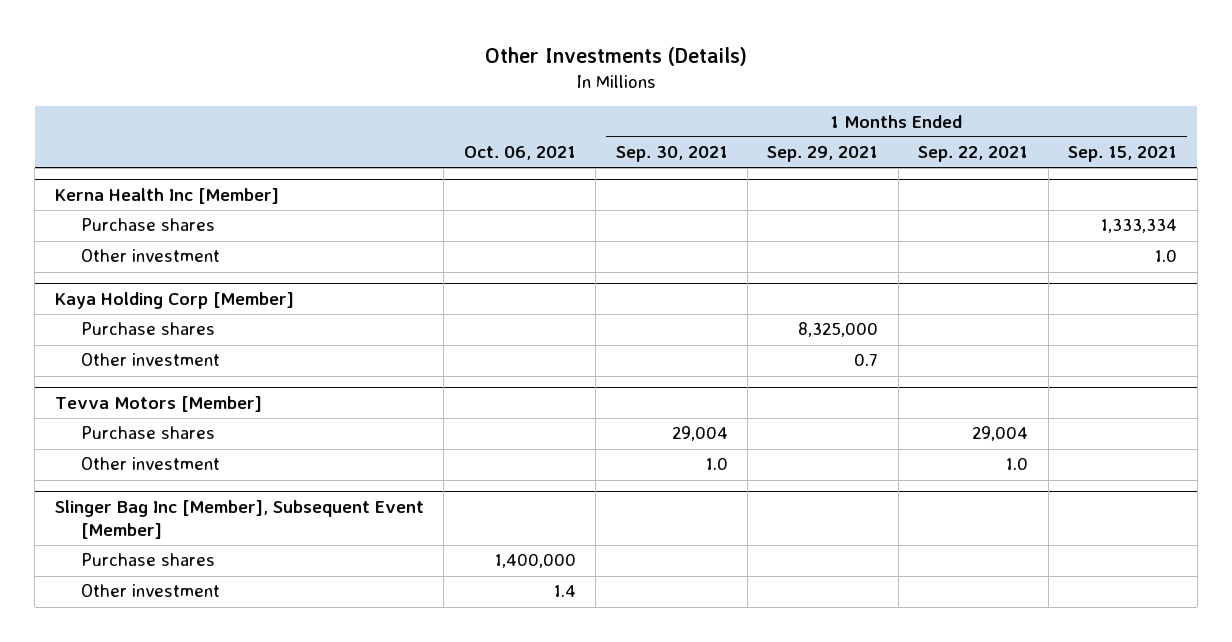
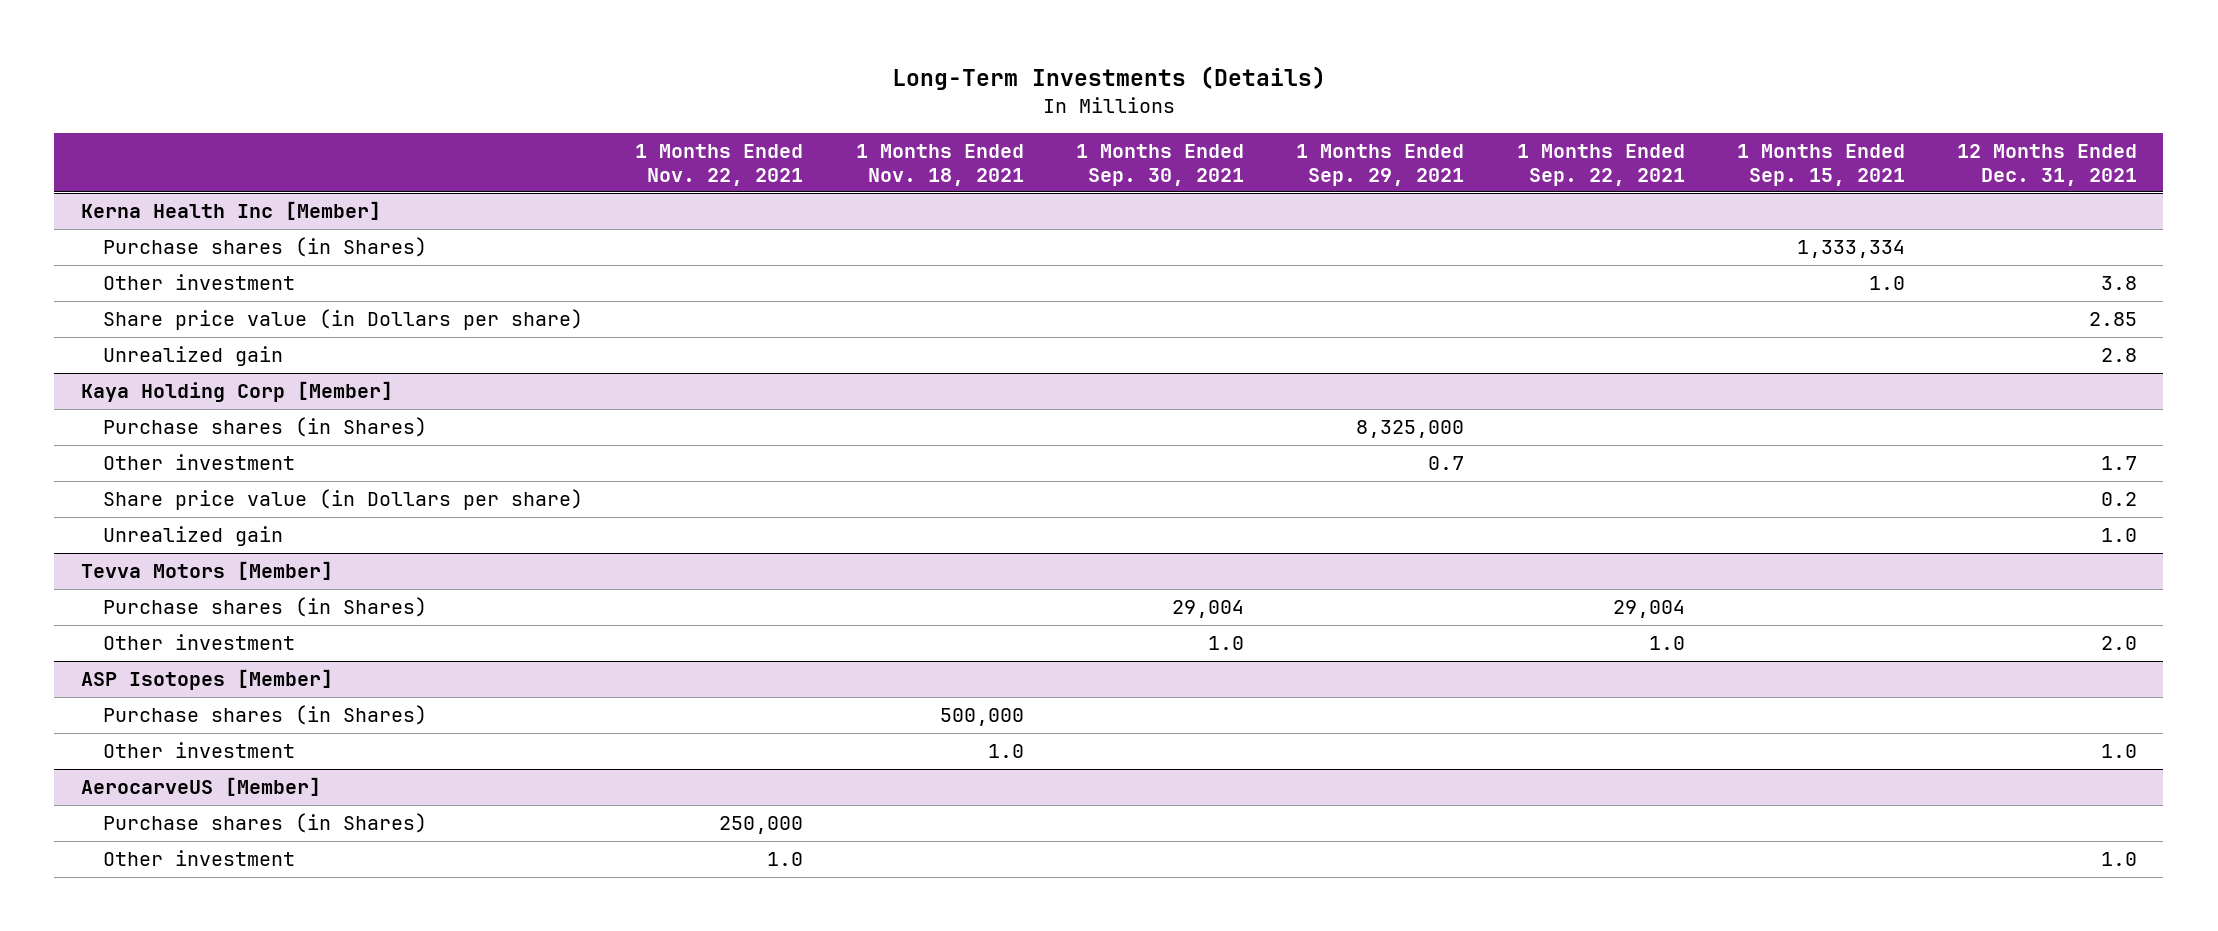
- Other Investments (Details)
+ Long-Term Investments (Details)
- | Oct. 06, 2021 | 1 Months Ended Sep. 30, 2021 | 1 Months Ended Sep. 29, 2021 | 1 Months Ended Sep. 22, 2021 | 1 Months Ended Sep. 15, 2021
+ | 1 Months Ended Nov. 22, 2021 | 1 Months Ended Nov. 18, 2021 | 1 Months Ended Sep. 30, 2021 | 1 Months Ended Sep. 29, 2021 | 1 Months Ended Sep. 22, 2021 | 1 Months Ended Sep. 15, 2021 | 12 Months Ended Dec. 31, 2021
@ Kerna Health Inc [Member]
- Purchase shares | | | | | 1,333,334
+ Purchase shares (in Shares) | | | | | | 1,333,334 |
+ Share price value (in Dollars per share) | | | | | | | 2.85
+ Unrealized gain | | | | | | | 2.8
@ Kaya Holding Corp [Member]
- Purchase shares | | | 8,325,000 | |
+ Purchase shares (in Shares) | | | | 8,325,000 | | |
+ Share price value (in Dollars per share) | | | | | | | 0.2
+ Unrealized gain | | | | | | | 1.0
@ Tevva Motors [Member]
- Purchase shares | | 29,004 | | 29,004 |
+ Purchase shares (in Shares) | | | 29,004 | | 29,004 | |
- Slinger Bag Inc [Member], Subsequent Event [Member]
- Purchase shares | 1,400,000 | | | |
- Other investment | 1.4 | | | |
+ ASP Isotopes [Member]
+ Purchase shares (in Shares) | | 500,000 | | | | |
+ Other investment | | 1.0 | | | | | 1.0
+ AerocarveUS [Member]
+ Purchase shares (in Shares) | 250,000 | | | | | |
+ Other investment | 1.0 | | | | | | 1.0

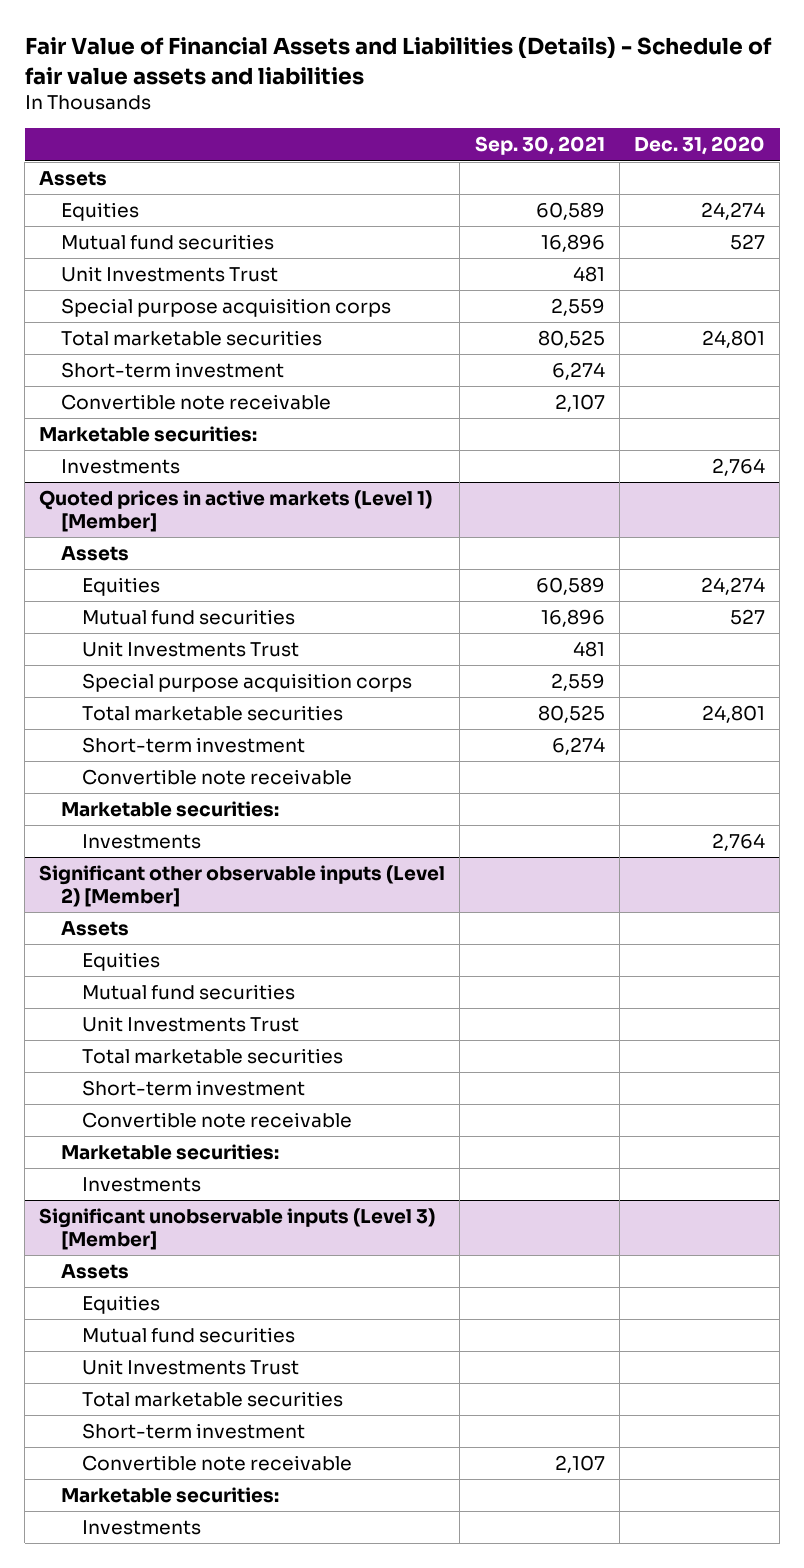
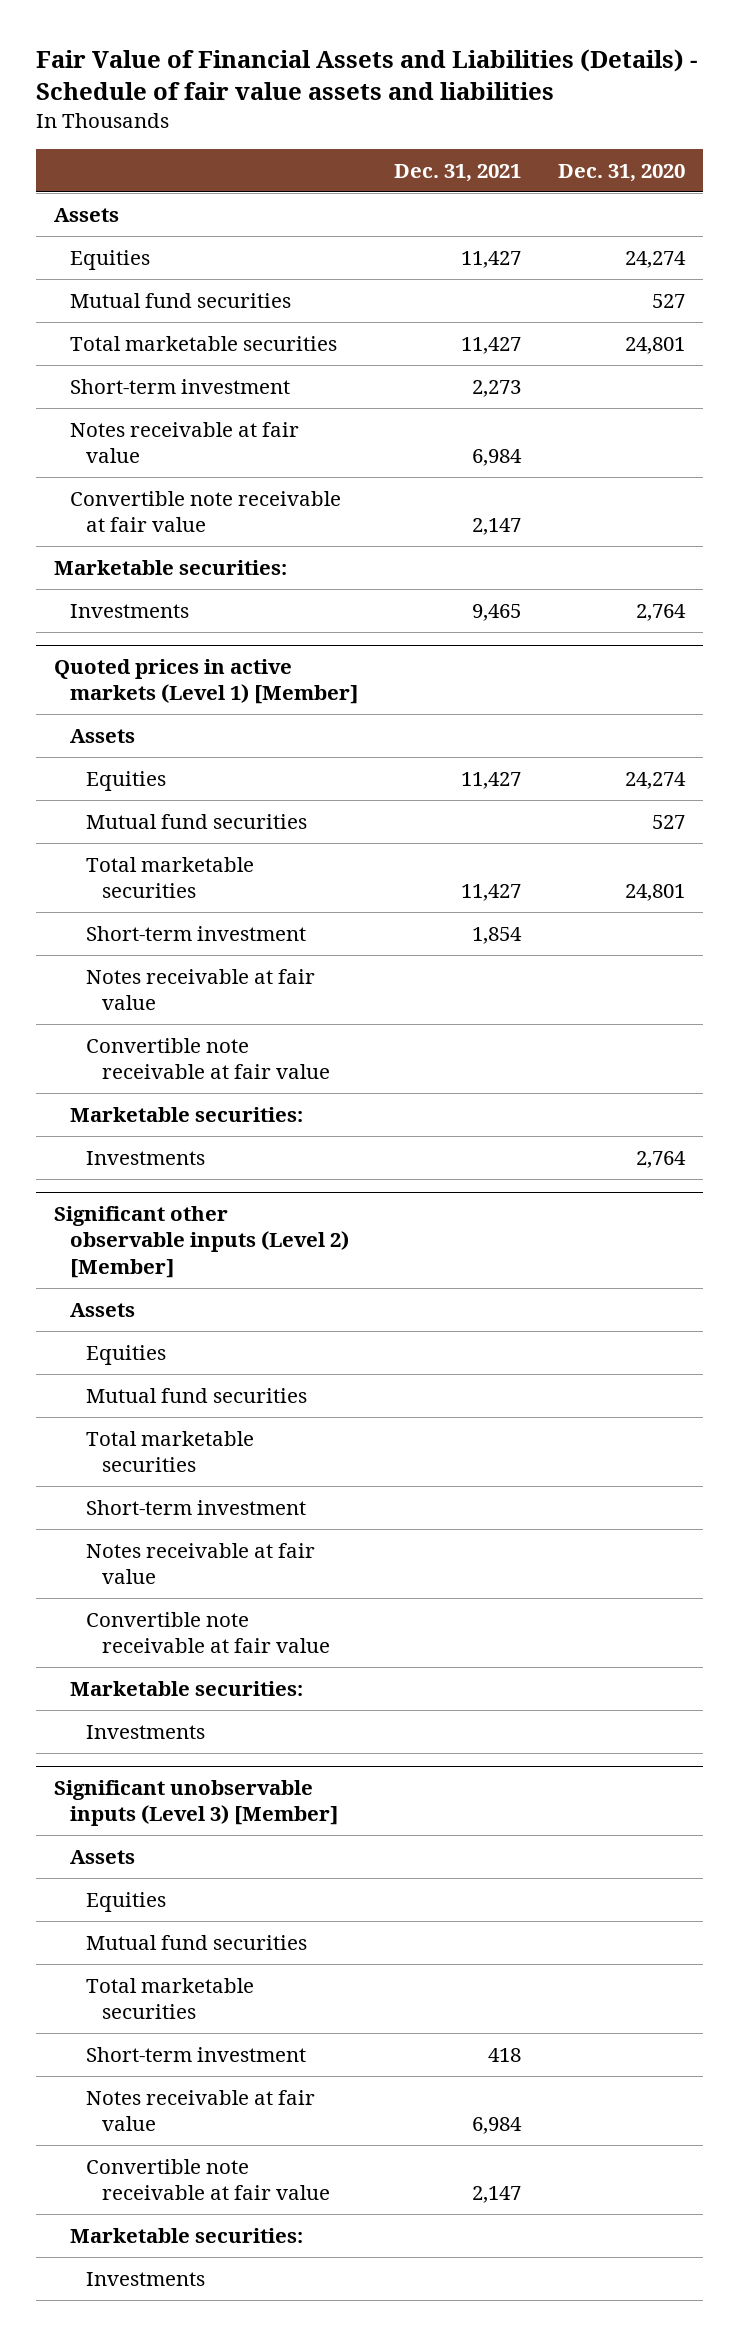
- | Sep. 30, 2021 | Dec. 31, 2020
+ | Dec. 31, 2021 | Dec. 31, 2020
- Unit Investments Trust | 481 |
- Special purpose acquisition corps | 2,559 |
- Convertible note receivable | 2,107 |
+ Notes receivable at fair value | 6,984 |
+ Convertible note receivable at fair value | 2,147 |
@ Quoted prices in active markets (Level 1) [Member]
- Unit Investments Trust | 481 |
- Special purpose acquisition corps | 2,559 |
- Convertible note receivable
+ Notes receivable at fair value
+ Convertible note receivable at fair value
@ Significant other observable inputs (Level 2) [Member]
- Unit Investments Trust
- Convertible note receivable
+ Notes receivable at fair value
+ Convertible note receivable at fair value
@ Significant unobservable inputs (Level 3) [Member]
- Unit Investments Trust
- Convertible note receivable | 2,107 |
+ Notes receivable at fair value | 6,984 |
+ Convertible note receivable at fair value | 2,147 |

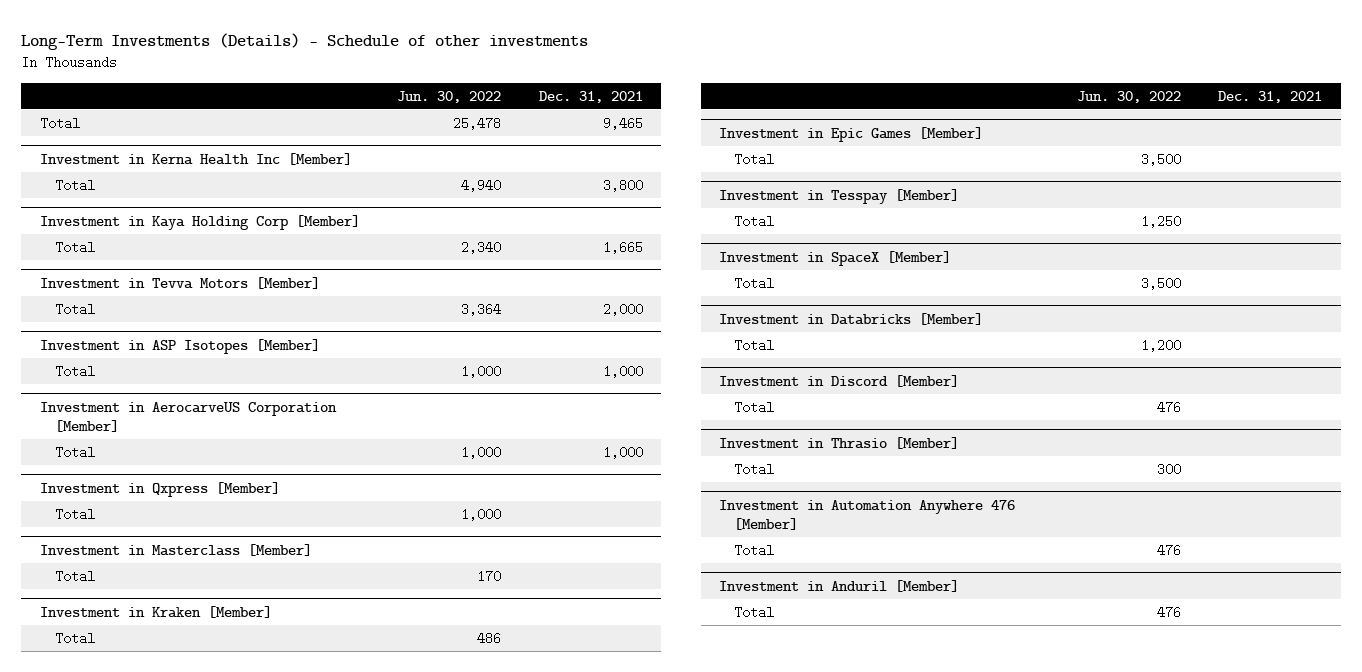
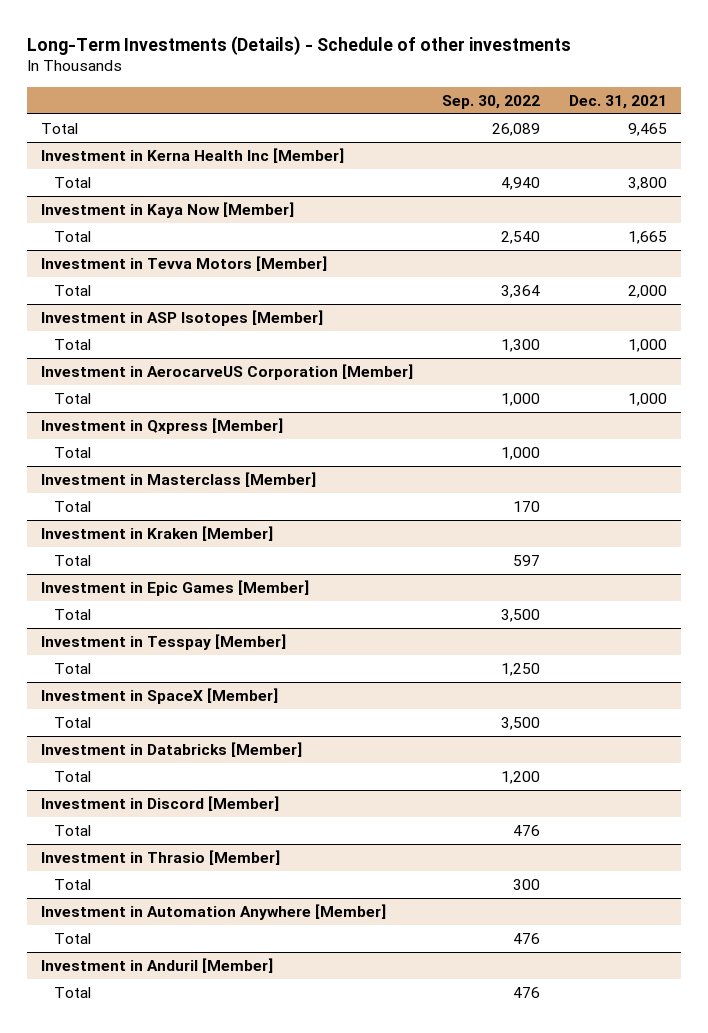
- | Jun. 30, 2022 | Dec. 31, 2021
+ | Sep. 30, 2022 | Dec. 31, 2021
- Investment in Kaya Holding Corp [Member]
+ Investment in Kaya Now [Member]
- Investment in Automation Anywhere 476 [Member]
+ Investment in Automation Anywhere [Member]

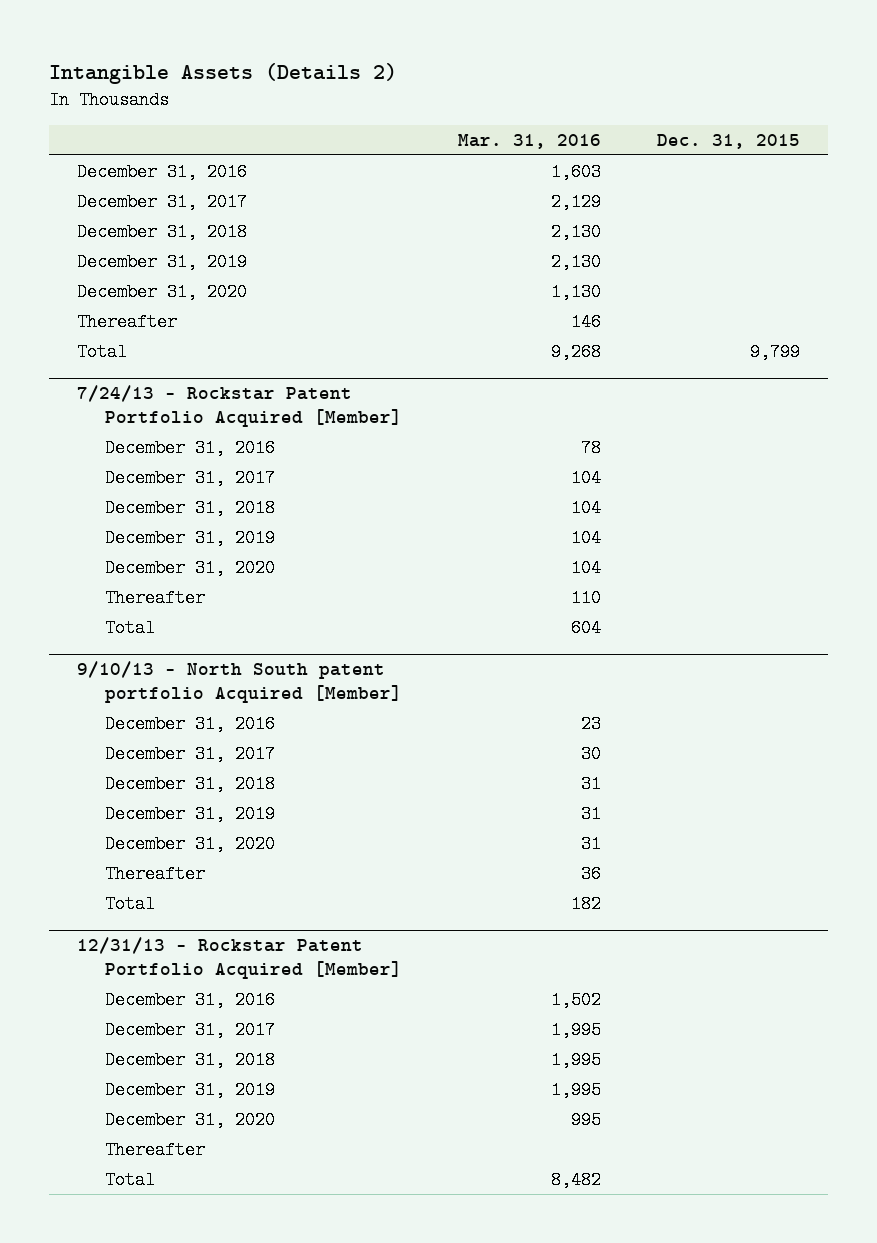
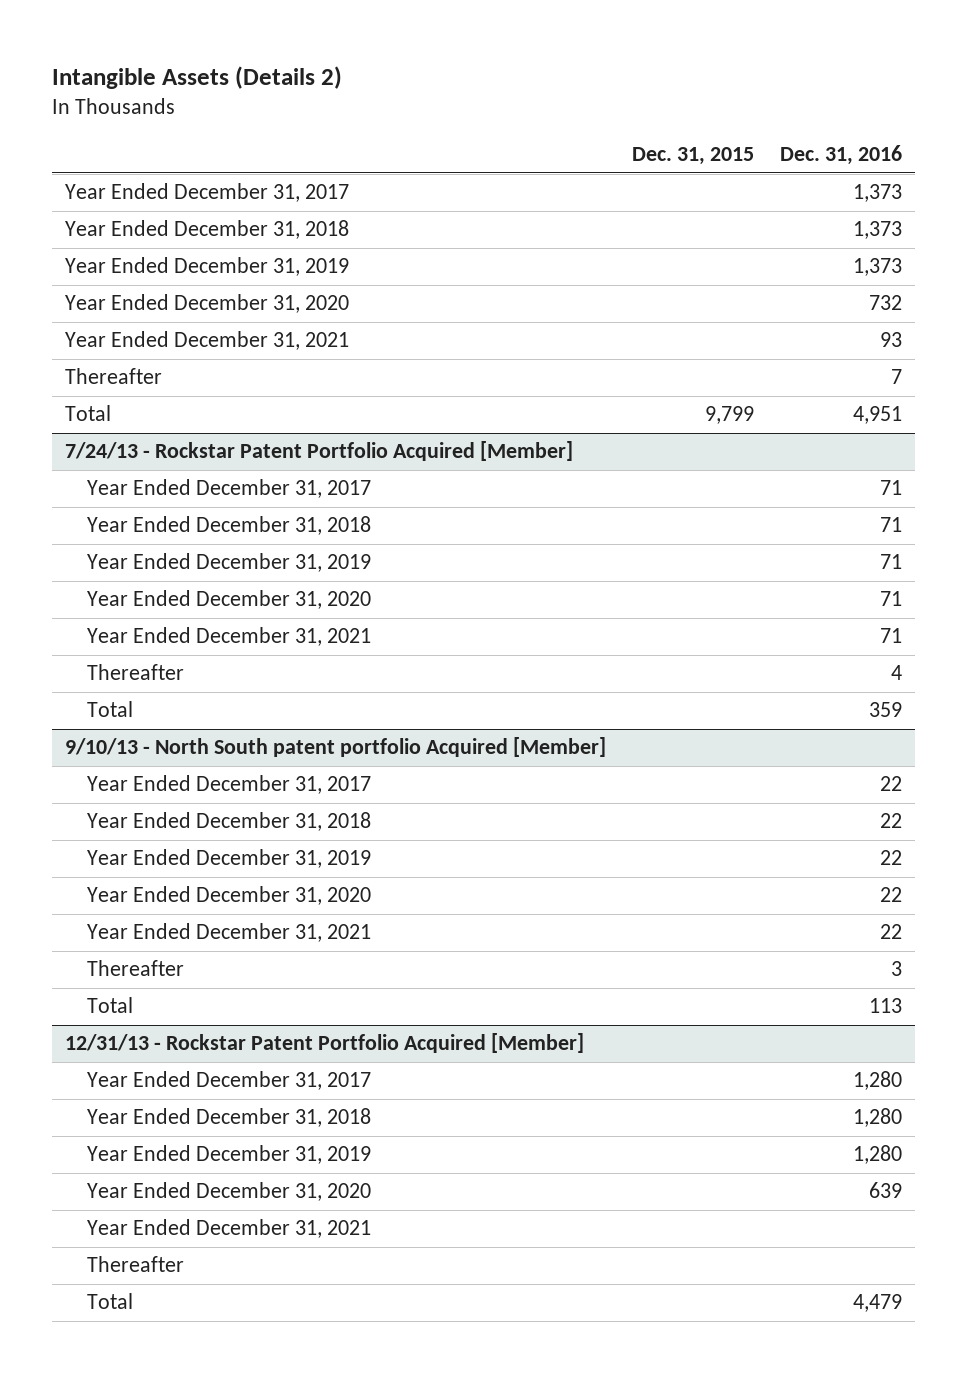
- | Mar. 31, 2016 | Dec. 31, 2015
+ | Dec. 31, 2015 | Dec. 31, 2016
- December 31, 2016 | 1,603 |
- December 31, 2017 | 2,129 |
- December 31, 2018 | 2,130 |
- December 31, 2019 | 2,130 |
- December 31, 2020 | 1,130 |
+ Year Ended December 31, 2017 | | 1,373
+ Year Ended December 31, 2018 | | 1,373
+ Year Ended December 31, 2019 | | 1,373
+ Year Ended December 31, 2020 | | 732
+ Year Ended December 31, 2021 | | 93
@ 7/24/13 - Rockstar Patent Portfolio Acquired [Member]
- December 31, 2016 | 78 |
- December 31, 2017 | 104 |
- December 31, 2018 | 104 |
- December 31, 2019 | 104 |
- December 31, 2020 | 104 |
+ Year Ended December 31, 2017 | | 71
+ Year Ended December 31, 2018 | | 71
+ Year Ended December 31, 2019 | | 71
+ Year Ended December 31, 2020 | | 71
+ Year Ended December 31, 2021 | | 71
@ 9/10/13 - North South patent portfolio Acquired [Member]
- December 31, 2016 | 23 |
- December 31, 2017 | 30 |
- December 31, 2018 | 31 |
- December 31, 2019 | 31 |
- December 31, 2020 | 31 |
+ Year Ended December 31, 2017 | | 22
+ Year Ended December 31, 2018 | | 22
+ Year Ended December 31, 2019 | | 22
+ Year Ended December 31, 2020 | | 22
+ Year Ended December 31, 2021 | | 22
@ 12/31/13 - Rockstar Patent Portfolio Acquired [Member]
- December 31, 2016 | 1,502 |
- December 31, 2017 | 1,995 |
- December 31, 2018 | 1,995 |
- December 31, 2019 | 1,995 |
- December 31, 2020 | 995 |
+ Year Ended December 31, 2017 | | 1,280
+ Year Ended December 31, 2018 | | 1,280
+ Year Ended December 31, 2019 | | 1,280
+ Year Ended December 31, 2020 | | 639
+ Year Ended December 31, 2021

